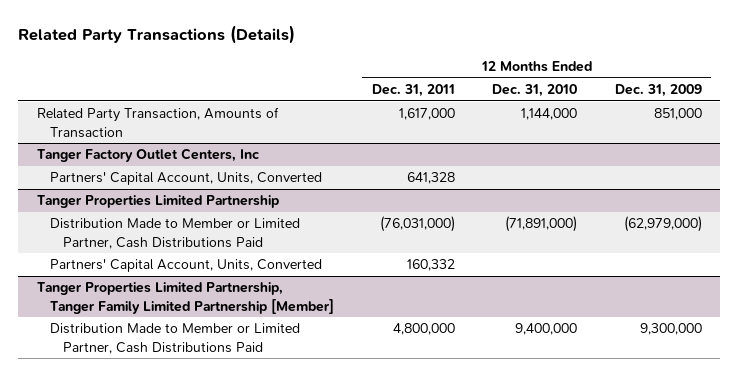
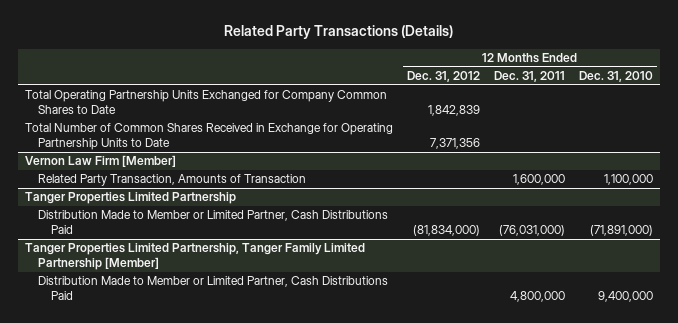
- | 12 Months Ended Dec. 31, 2011 | 12 Months Ended Dec. 31, 2010 | 12 Months Ended Dec. 31, 2009
+ | 12 Months Ended Dec. 31, 2012 | 12 Months Ended Dec. 31, 2011 | 12 Months Ended Dec. 31, 2010
- Related Party Transaction, Amounts of Transaction | 1,617,000 | 1,144,000 | 851,000
- Tanger Factory Outlet Centers, Inc
- Partners' Capital Account, Units, Converted | 641,328 | |
+ Total Operating Partnership Units Exchanged for Company Common Shares to Date | 1,842,839 | |
+ Total Number of Common Shares Received in Exchange for Operating Partnership Units to Date | 7,371,356 | |
+ Vernon Law Firm [Member]
+ Related Party Transaction, Amounts of Transaction | | 1,600,000 | 1,100,000
@ Tanger Properties Limited Partnership
- Partners' Capital Account, Units, Converted | 160,332 | |

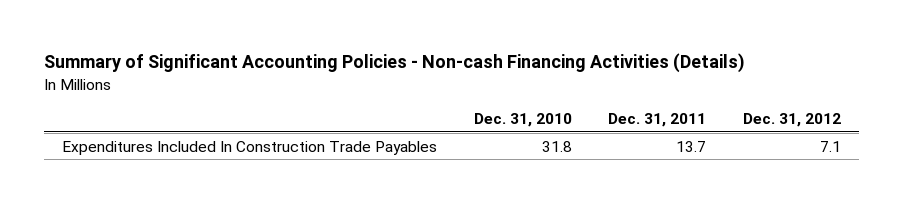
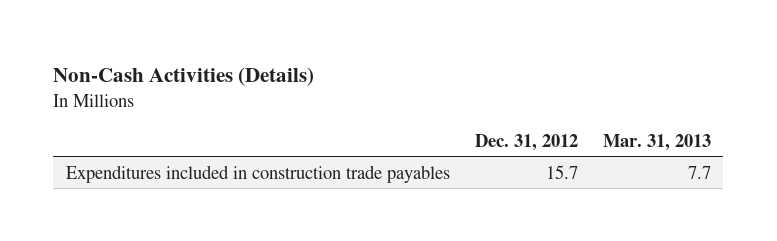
- Summary of Significant Accounting Policies - Non-cash Financing Activities (Details)
+ Non-Cash Activities (Details)
- | Dec. 31, 2010 | Dec. 31, 2011 | Dec. 31, 2012
+ | Dec. 31, 2012 | Mar. 31, 2013
- Expenditures Included In Construction Trade Payables | 31.8 | 13.7 | 7.1
+ Expenditures included in construction trade payables | 15.7 | 7.7

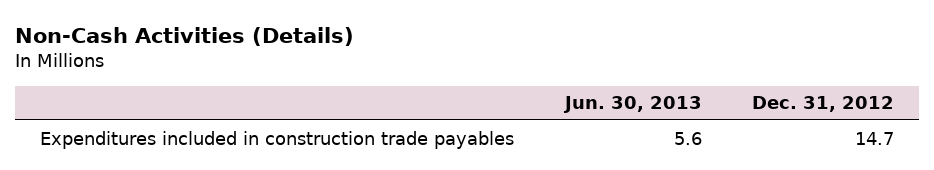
- | Dec. 31, 2012 | Mar. 31, 2013
+ | Jun. 30, 2013 | Dec. 31, 2012
- Expenditures included in construction trade payables | 15.7 | 7.7
+ Expenditures included in construction trade payables | 5.6 | 14.7

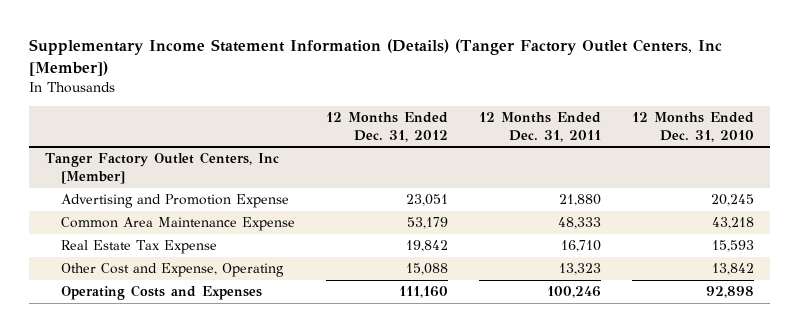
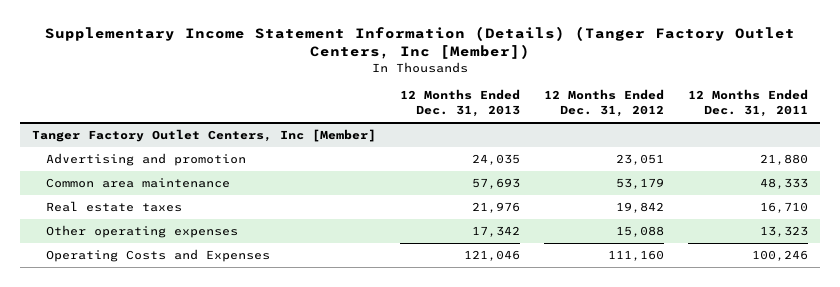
- | 12 Months Ended Dec. 31, 2012 | 12 Months Ended Dec. 31, 2011 | 12 Months Ended Dec. 31, 2010
+ | 12 Months Ended Dec. 31, 2013 | 12 Months Ended Dec. 31, 2012 | 12 Months Ended Dec. 31, 2011
@ Tanger Factory Outlet Centers, Inc [Member]
- Advertising and Promotion Expense | 23,051 | 21,880 | 20,245
- Common Area Maintenance Expense | 53,179 | 48,333 | 43,218
- Real Estate Tax Expense | 19,842 | 16,710 | 15,593
- Other Cost and Expense, Operating | 15,088 | 13,323 | 13,842
+ Advertising and promotion | 24,035 | 23,051 | 21,880
+ Common area maintenance | 57,693 | 53,179 | 48,333
+ Real estate taxes | 21,976 | 19,842 | 16,710
+ Other operating expenses | 17,342 | 15,088 | 13,323

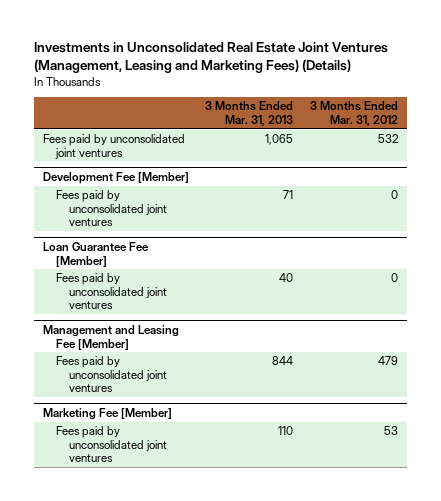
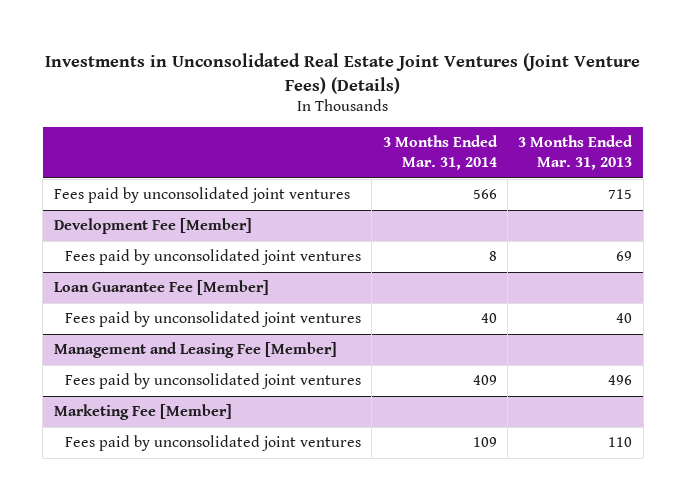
- Investments in Unconsolidated Real Estate Joint Ventures (Management, Leasing and Marketing Fees) (Details)
+ Investments in Unconsolidated Real Estate Joint Ventures (Joint Venture Fees) (Details)
- | 3 Months Ended Mar. 31, 2013 | 3 Months Ended Mar. 31, 2012
+ | 3 Months Ended Mar. 31, 2014 | 3 Months Ended Mar. 31, 2013
- Fees paid by unconsolidated joint ventures | 1,065 | 532
+ Fees paid by unconsolidated joint ventures | 566 | 715
@ Development Fee [Member]
- Fees paid by unconsolidated joint ventures | 71 | 0
+ Fees paid by unconsolidated joint ventures | 8 | 69
@ Management and Leasing Fee [Member]
- Fees paid by unconsolidated joint ventures | 844 | 479
+ Fees paid by unconsolidated joint ventures | 409 | 496

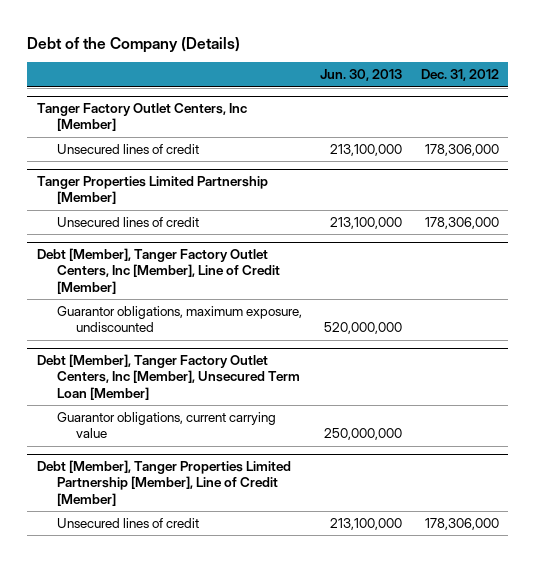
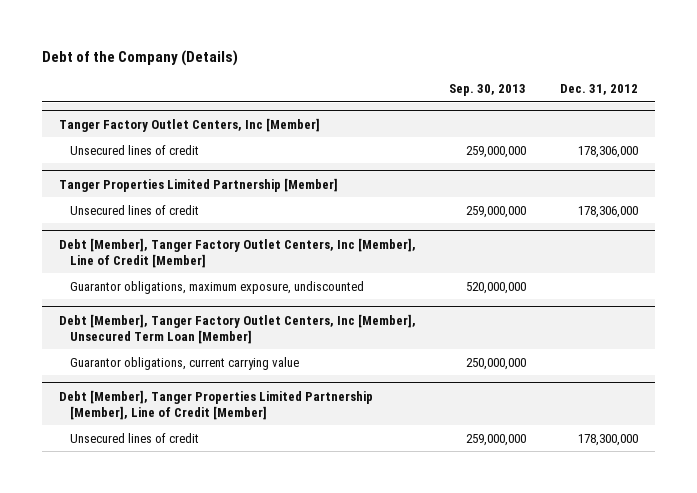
- | Jun. 30, 2013 | Dec. 31, 2012
+ | Sep. 30, 2013 | Dec. 31, 2012
@ Debt [Member], Tanger Properties Limited Partnership [Member], Line of Credit [Member]
- Unsecured lines of credit | 213,100,000 | 178,306,000
+ Unsecured lines of credit | 259,000,000 | 178,300,000

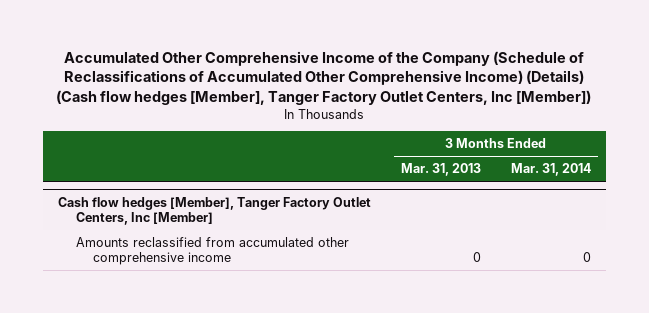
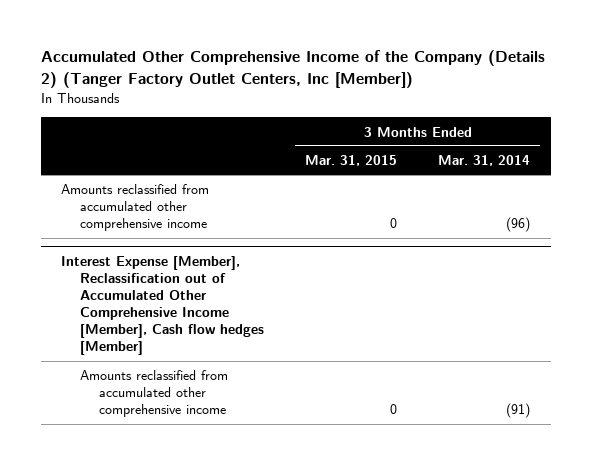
- Accumulated Other Comprehensive Income of the Company (Schedule of Reclassifications of Accumulated Other Comprehensive Income) (Details) (Cash flow hedges [Member], Tanger Factory Outlet Centers, Inc [Member])
+ Accumulated Other Comprehensive Income of the Company (Details 2) (Tanger Factory Outlet Centers, Inc [Member])
- | 3 Months Ended Mar. 31, 2013 | 3 Months Ended Mar. 31, 2014
+ | 3 Months Ended Mar. 31, 2015 | 3 Months Ended Mar. 31, 2014
- Cash flow hedges [Member], Tanger Factory Outlet Centers, Inc [Member]
- Amounts reclassified from accumulated other comprehensive income | 0 | 0
+ Amounts reclassified from accumulated other comprehensive income | 0 | (96)
+ Interest Expense [Member], Reclassification out of Accumulated Other Comprehensive Income [Member], Cash flow hedges [Member]
+ Amounts reclassified from accumulated other comprehensive income | 0 | (91)

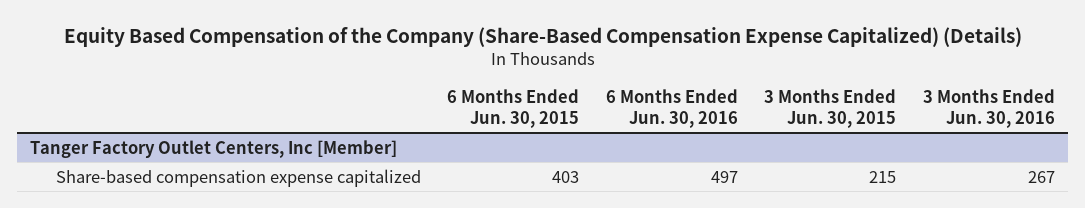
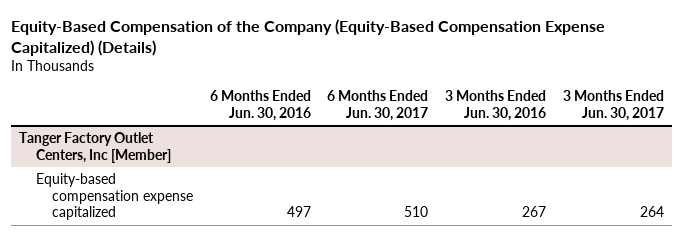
- Equity Based Compensation of the Company (Share-Based Compensation Expense Capitalized) (Details)
+ Equity-Based Compensation of the Company (Equity-Based Compensation Expense Capitalized) (Details)
- | 6 Months Ended Jun. 30, 2015 | 6 Months Ended Jun. 30, 2016 | 3 Months Ended Jun. 30, 2015 | 3 Months Ended Jun. 30, 2016
+ | 6 Months Ended Jun. 30, 2016 | 6 Months Ended Jun. 30, 2017 | 3 Months Ended Jun. 30, 2016 | 3 Months Ended Jun. 30, 2017
@ Tanger Factory Outlet Centers, Inc [Member]
- Share-based compensation expense capitalized | 403 | 497 | 215 | 267
+ Equity-based compensation expense capitalized | 497 | 510 | 267 | 264

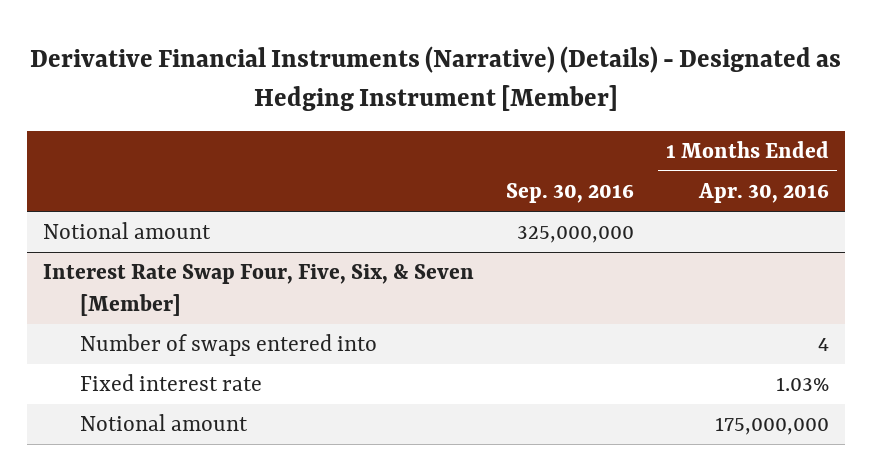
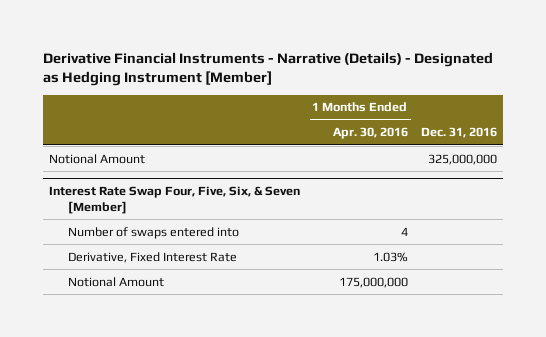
- Derivative Financial Instruments (Narrative) (Details) - Designated as Hedging Instrument [Member]
+ Derivative Financial Instruments - Narrative (Details) - Designated as Hedging Instrument [Member]
- | Sep. 30, 2016 | 1 Months Ended Apr. 30, 2016
+ | 1 Months Ended Apr. 30, 2016 | Dec. 31, 2016
- Notional amount | 325,000,000 |
+ Notional Amount | | 325,000,000
@ Interest Rate Swap Four, Five, Six, & Seven [Member]
- Fixed interest rate | | 1.03%
- Notional amount | | 175,000,000
+ Derivative, Fixed Interest Rate | 1.03% |
+ Notional Amount | 175,000,000 |

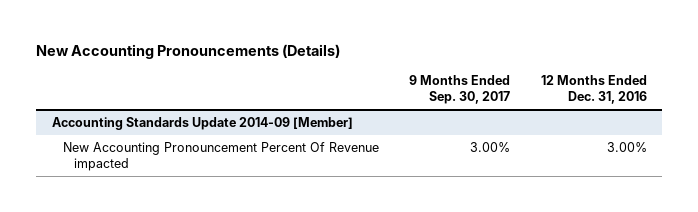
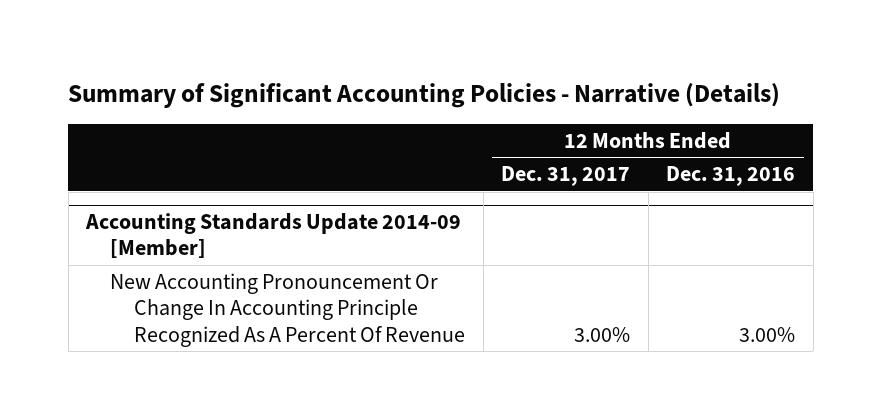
- New Accounting Pronouncements (Details)
+ Summary of Significant Accounting Policies - Narrative (Details)
- | 9 Months Ended Sep. 30, 2017 | 12 Months Ended Dec. 31, 2016
+ | 12 Months Ended Dec. 31, 2017 | 12 Months Ended Dec. 31, 2016
@ Accounting Standards Update 2014-09 [Member]
- New Accounting Pronouncement Percent Of Revenue impacted | 3.00% | 3.00%
+ New Accounting Pronouncement Or Change In Accounting Principle Recognized As A Percent Of Revenue | 3.00% | 3.00%

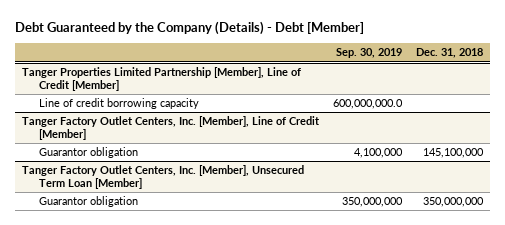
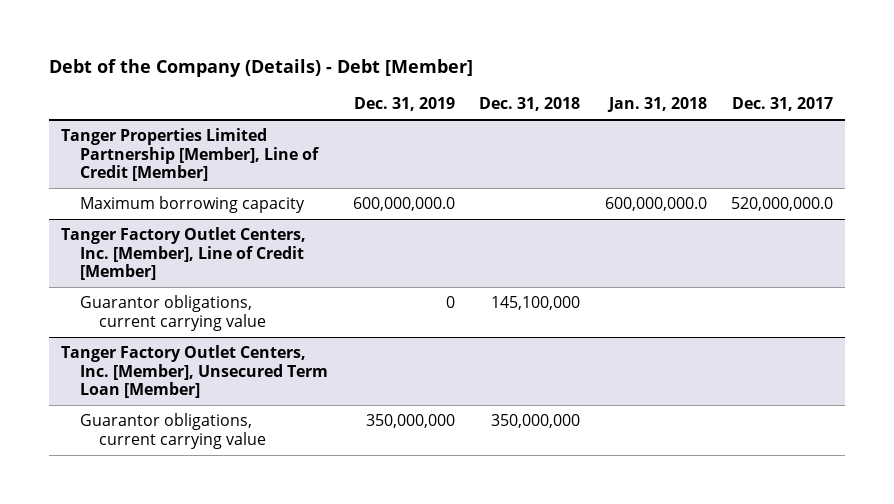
- Debt Guaranteed by the Company (Details) - Debt [Member]
+ Debt of the Company (Details) - Debt [Member]
- | Sep. 30, 2019 | Dec. 31, 2018
+ | Dec. 31, 2019 | Dec. 31, 2018 | Jan. 31, 2018 | Dec. 31, 2017
@ Tanger Properties Limited Partnership [Member], Line of Credit [Member]
- Line of credit borrowing capacity | 600,000,000.0 |
+ Maximum borrowing capacity | 600,000,000.0 | | 600,000,000.0 | 520,000,000.0
@ Tanger Factory Outlet Centers, Inc. [Member], Line of Credit [Member]
- Guarantor obligation | 4,100,000 | 145,100,000
+ Guarantor obligations, current carrying value | 0 | 145,100,000 | |
@ Tanger Factory Outlet Centers, Inc. [Member], Unsecured Term Loan [Member]
- Guarantor obligation | 350,000,000 | 350,000,000
+ Guarantor obligations, current carrying value | 350,000,000 | 350,000,000 | |

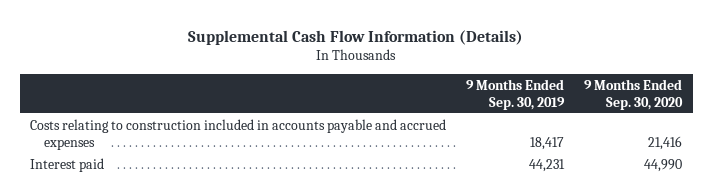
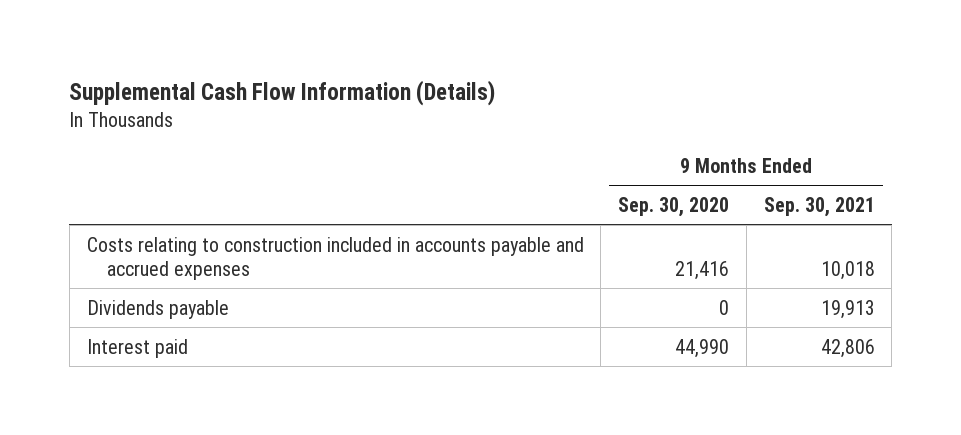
- | 9 Months Ended Sep. 30, 2019 | 9 Months Ended Sep. 30, 2020
+ | 9 Months Ended Sep. 30, 2020 | 9 Months Ended Sep. 30, 2021
+ Dividends payable | 0 | 19,913

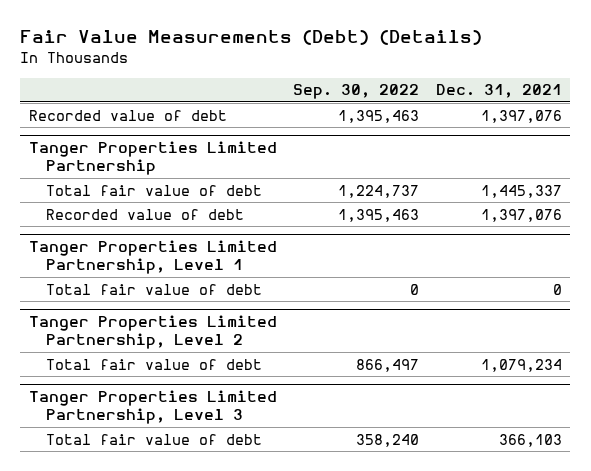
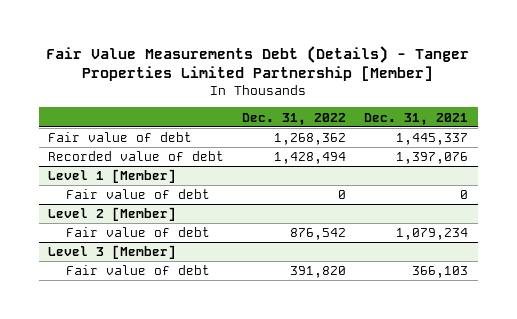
- Fair Value Measurements (Debt) (Details)
+ Fair Value Measurements Debt (Details) - Tanger Properties Limited Partnership [Member]
- | Sep. 30, 2022 | Dec. 31, 2021
+ | Dec. 31, 2022 | Dec. 31, 2021
- Recorded value of debt | 1,395,463 | 1,397,076
- Tanger Properties Limited Partnership
- Total fair value of debt | 1,224,737 | 1,445,337
+ Fair value of debt | 1,268,362 | 1,445,337
- Tanger Properties Limited Partnership, Level 1
- Total fair value of debt | 0 | 0
- Tanger Properties Limited Partnership, Level 2
- Total fair value of debt | 866,497 | 1,079,234
- Tanger Properties Limited Partnership, Level 3
- Total fair value of debt | 358,240 | 366,103
+ Level 1 [Member]
+ Fair value of debt | 0 | 0
+ Level 2 [Member]
+ Fair value of debt | 876,542 | 1,079,234
+ Level 3 [Member]
+ Fair value of debt | 391,820 | 366,103

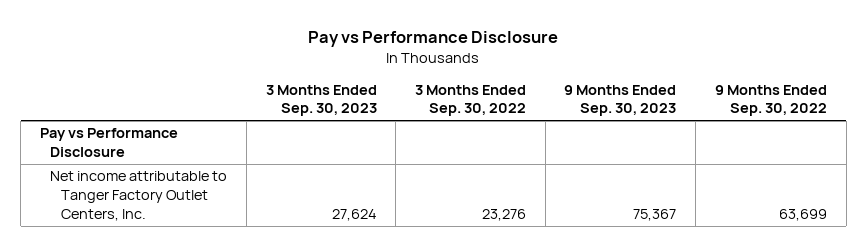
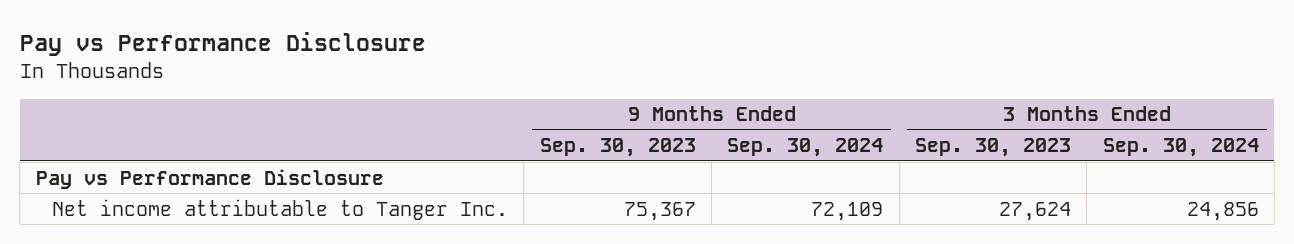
- | 3 Months Ended Sep. 30, 2023 | 3 Months Ended Sep. 30, 2022 | 9 Months Ended Sep. 30, 2023 | 9 Months Ended Sep. 30, 2022
+ | 9 Months Ended Sep. 30, 2023 | 9 Months Ended Sep. 30, 2024 | 3 Months Ended Sep. 30, 2023 | 3 Months Ended Sep. 30, 2024
- Net income attributable to Tanger Factory Outlet Centers, Inc. | 27,624 | 23,276 | 75,367 | 63,699
+ Net income attributable to Tanger Inc. | 75,367 | 72,109 | 27,624 | 24,856

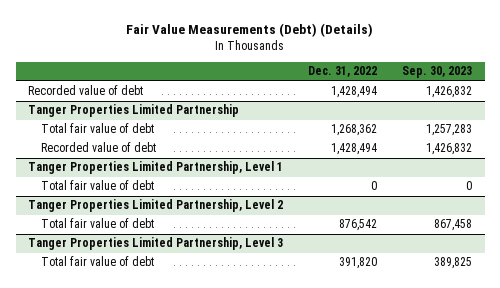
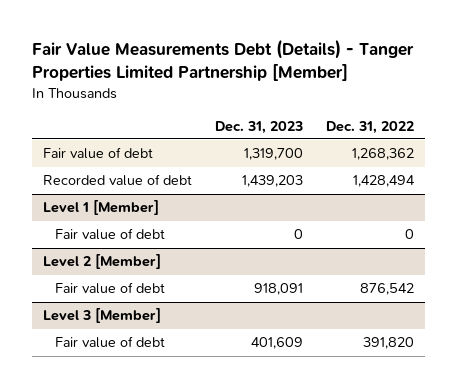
- Fair Value Measurements (Debt) (Details)
+ Fair Value Measurements Debt (Details) - Tanger Properties Limited Partnership [Member]
- | Dec. 31, 2022 | Sep. 30, 2023
+ | Dec. 31, 2023 | Dec. 31, 2022
- Recorded value of debt | 1,428,494 | 1,426,832
- Tanger Properties Limited Partnership
- Total fair value of debt | 1,268,362 | 1,257,283
+ Fair value of debt | 1,319,700 | 1,268,362
- Tanger Properties Limited Partnership, Level 1
- Total fair value of debt | 0 | 0
- Tanger Properties Limited Partnership, Level 2
- Total fair value of debt | 876,542 | 867,458
- Tanger Properties Limited Partnership, Level 3
- Total fair value of debt | 391,820 | 389,825
+ Level 1 [Member]
+ Fair value of debt | 0 | 0
+ Level 2 [Member]
+ Fair value of debt | 918,091 | 876,542
+ Level 3 [Member]
+ Fair value of debt | 401,609 | 391,820

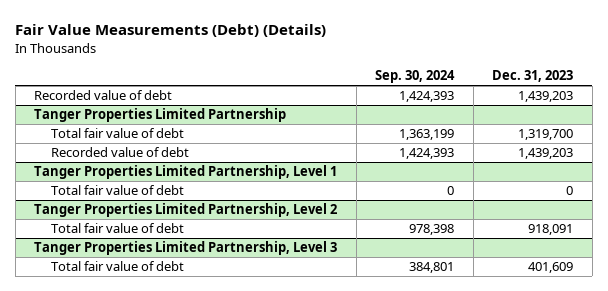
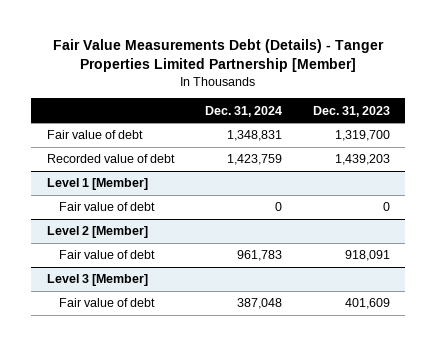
- Fair Value Measurements (Debt) (Details)
+ Fair Value Measurements Debt (Details) - Tanger Properties Limited Partnership [Member]
- | Sep. 30, 2024 | Dec. 31, 2023
+ | Dec. 31, 2024 | Dec. 31, 2023
- Recorded value of debt | 1,424,393 | 1,439,203
- Tanger Properties Limited Partnership
- Total fair value of debt | 1,363,199 | 1,319,700
+ Fair value of debt | 1,348,831 | 1,319,700
- Tanger Properties Limited Partnership, Level 1
- Total fair value of debt | 0 | 0
- Tanger Properties Limited Partnership, Level 2
- Total fair value of debt | 978,398 | 918,091
- Tanger Properties Limited Partnership, Level 3
- Total fair value of debt | 384,801 | 401,609
+ Level 1 [Member]
+ Fair value of debt | 0 | 0
+ Level 2 [Member]
+ Fair value of debt | 961,783 | 918,091
+ Level 3 [Member]
+ Fair value of debt | 387,048 | 401,609

